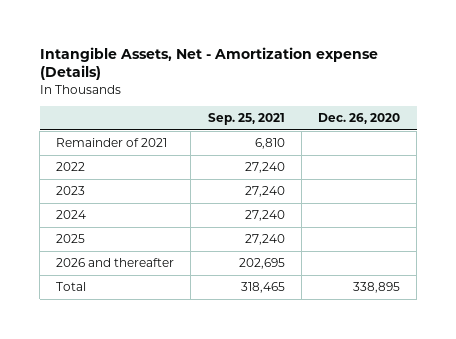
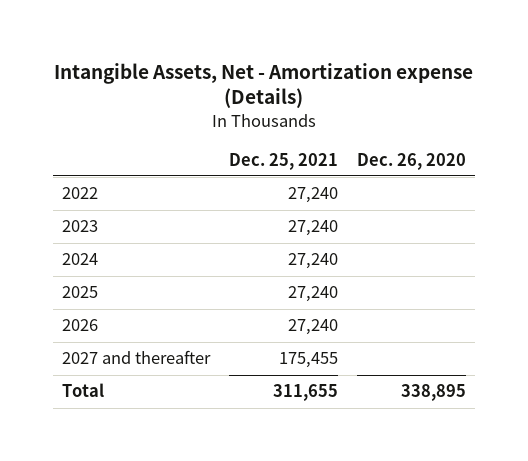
- | Sep. 25, 2021 | Dec. 26, 2020
+ | Dec. 25, 2021 | Dec. 26, 2020
- Remainder of 2021 | 6,810 |
- 2026 and thereafter | 202,695 |
+ 2026 | 27,240 |
+ 2027 and thereafter | 175,455 |

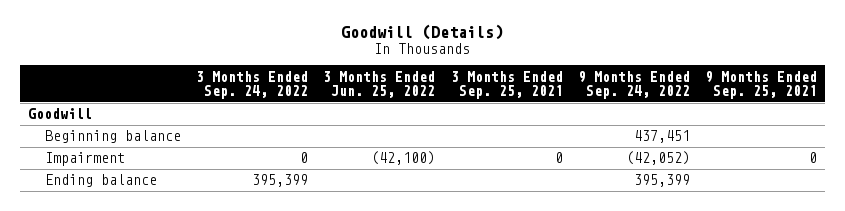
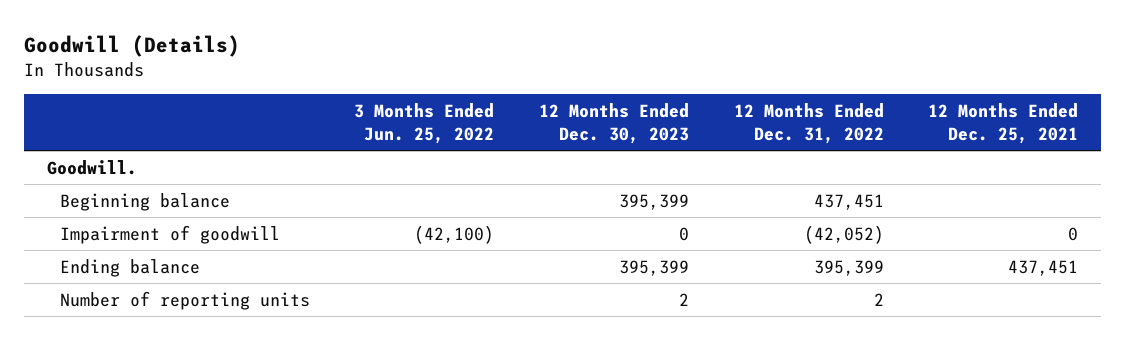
- | 3 Months Ended Sep. 24, 2022 | 3 Months Ended Jun. 25, 2022 | 3 Months Ended Sep. 25, 2021 | 9 Months Ended Sep. 24, 2022 | 9 Months Ended Sep. 25, 2021
+ | 3 Months Ended Jun. 25, 2022 | 12 Months Ended Dec. 30, 2023 | 12 Months Ended Dec. 31, 2022 | 12 Months Ended Dec. 25, 2021
- Goodwill
+ Goodwill.
- Impairment | 0 | (42,100) | 0 | (42,052) | 0
+ Impairment of goodwill | (42,100) | 0 | (42,052) | 0
+ Number of reporting units | | 2 | 2 |

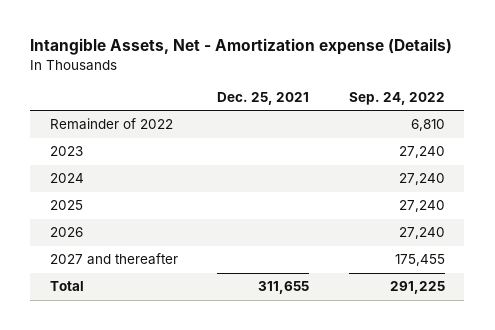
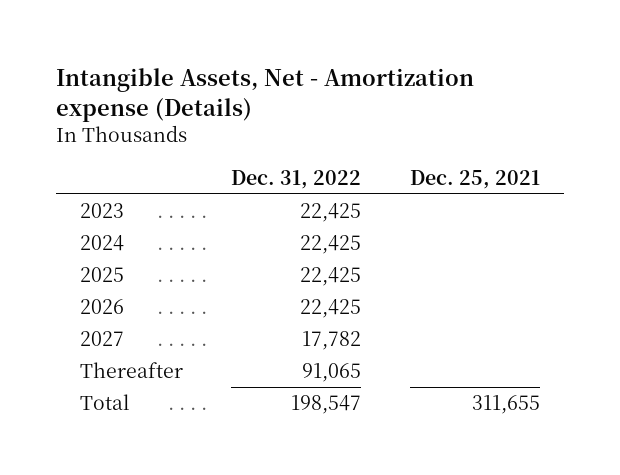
- | Dec. 25, 2021 | Sep. 24, 2022
+ | Dec. 31, 2022 | Dec. 25, 2021
- Remainder of 2022 | | 6,810
- 2027 and thereafter | | 175,455
+ 2027 | 17,782 |
+ Thereafter | 91,065 |

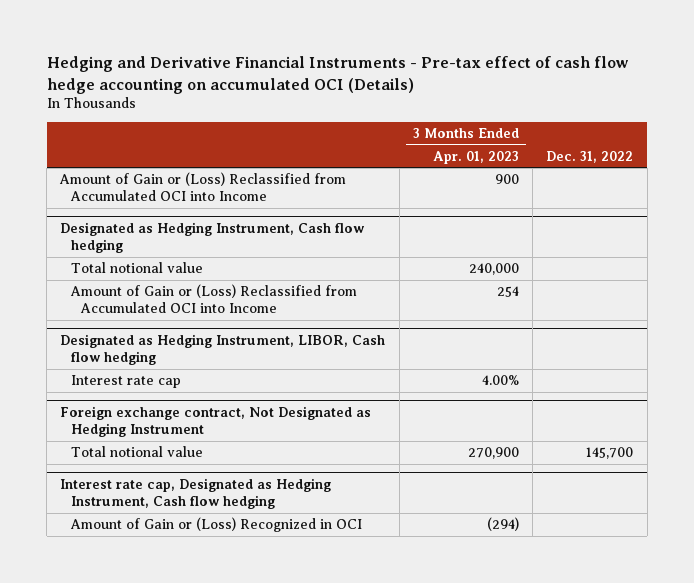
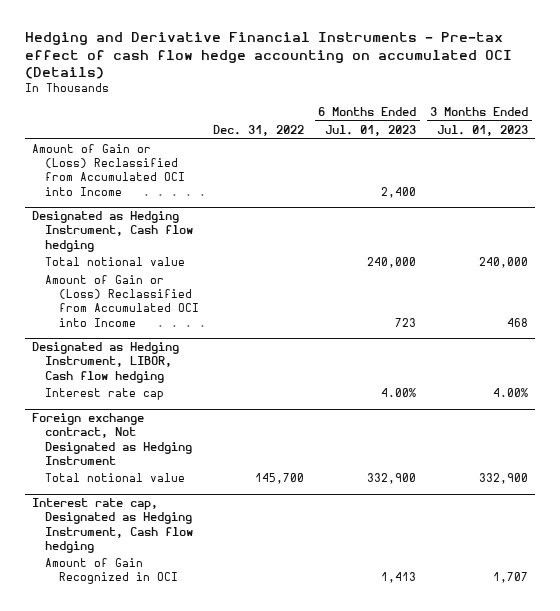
- | 3 Months Ended Apr. 01, 2023 | Dec. 31, 2022
+ | Dec. 31, 2022 | 6 Months Ended Jul. 01, 2023 | 3 Months Ended Jul. 01, 2023
@ Interest rate cap, Designated as Hedging Instrument, Cash flow hedging
- Amount of Gain or (Loss) Recognized in OCI | (294) |
+ Amount of Gain Recognized in OCI | | 1,413 | 1,707

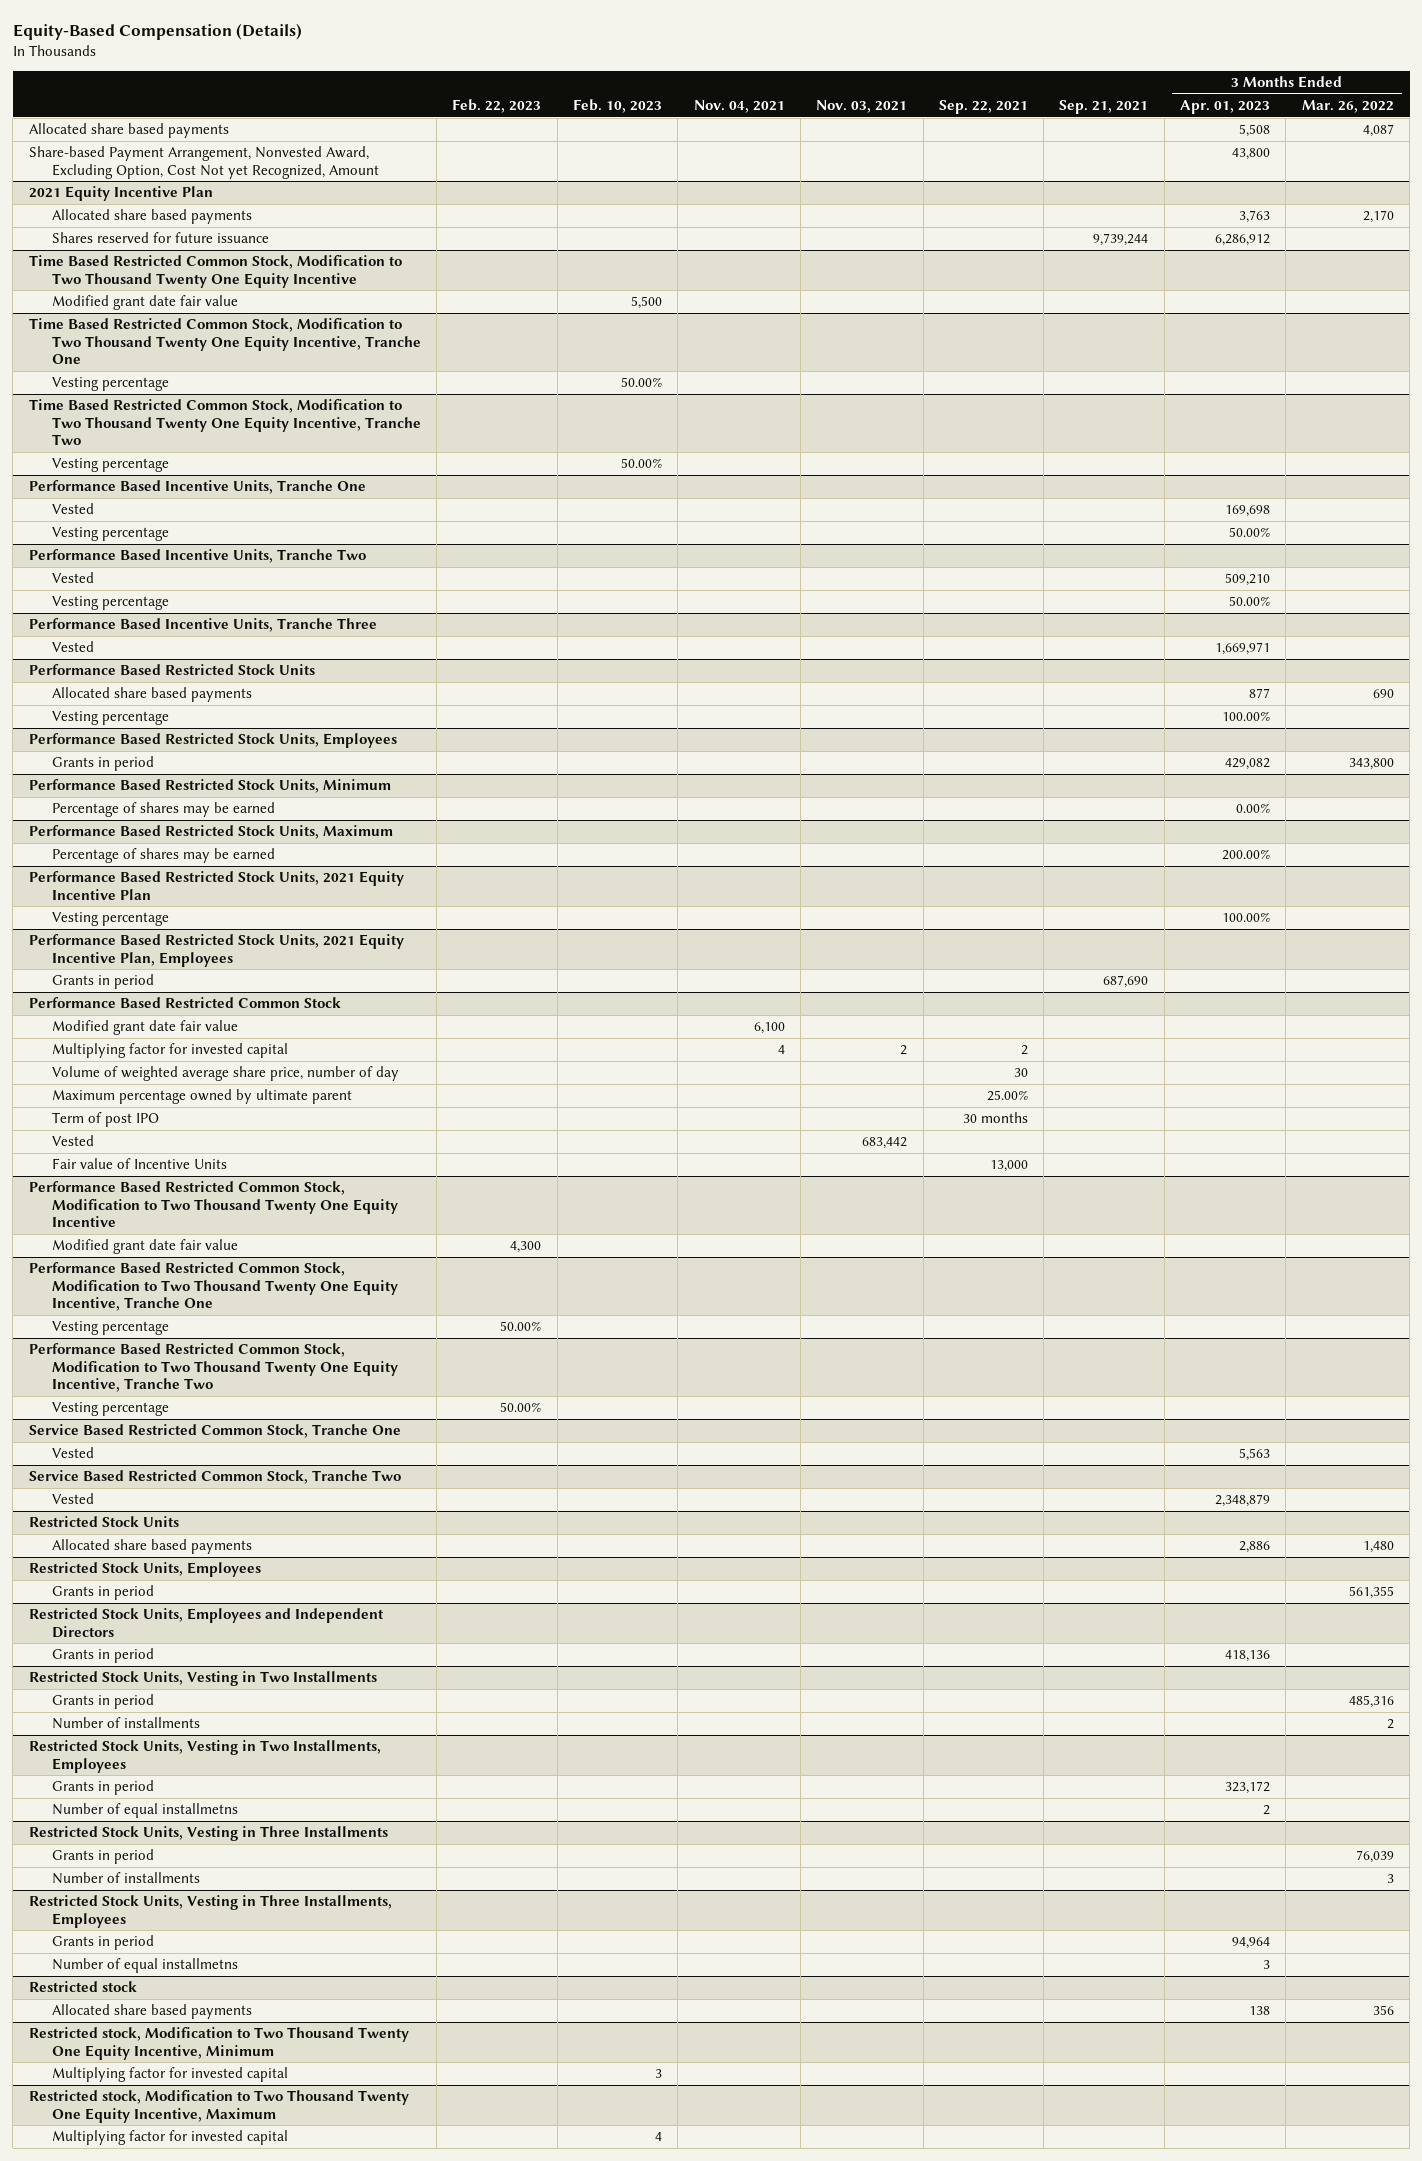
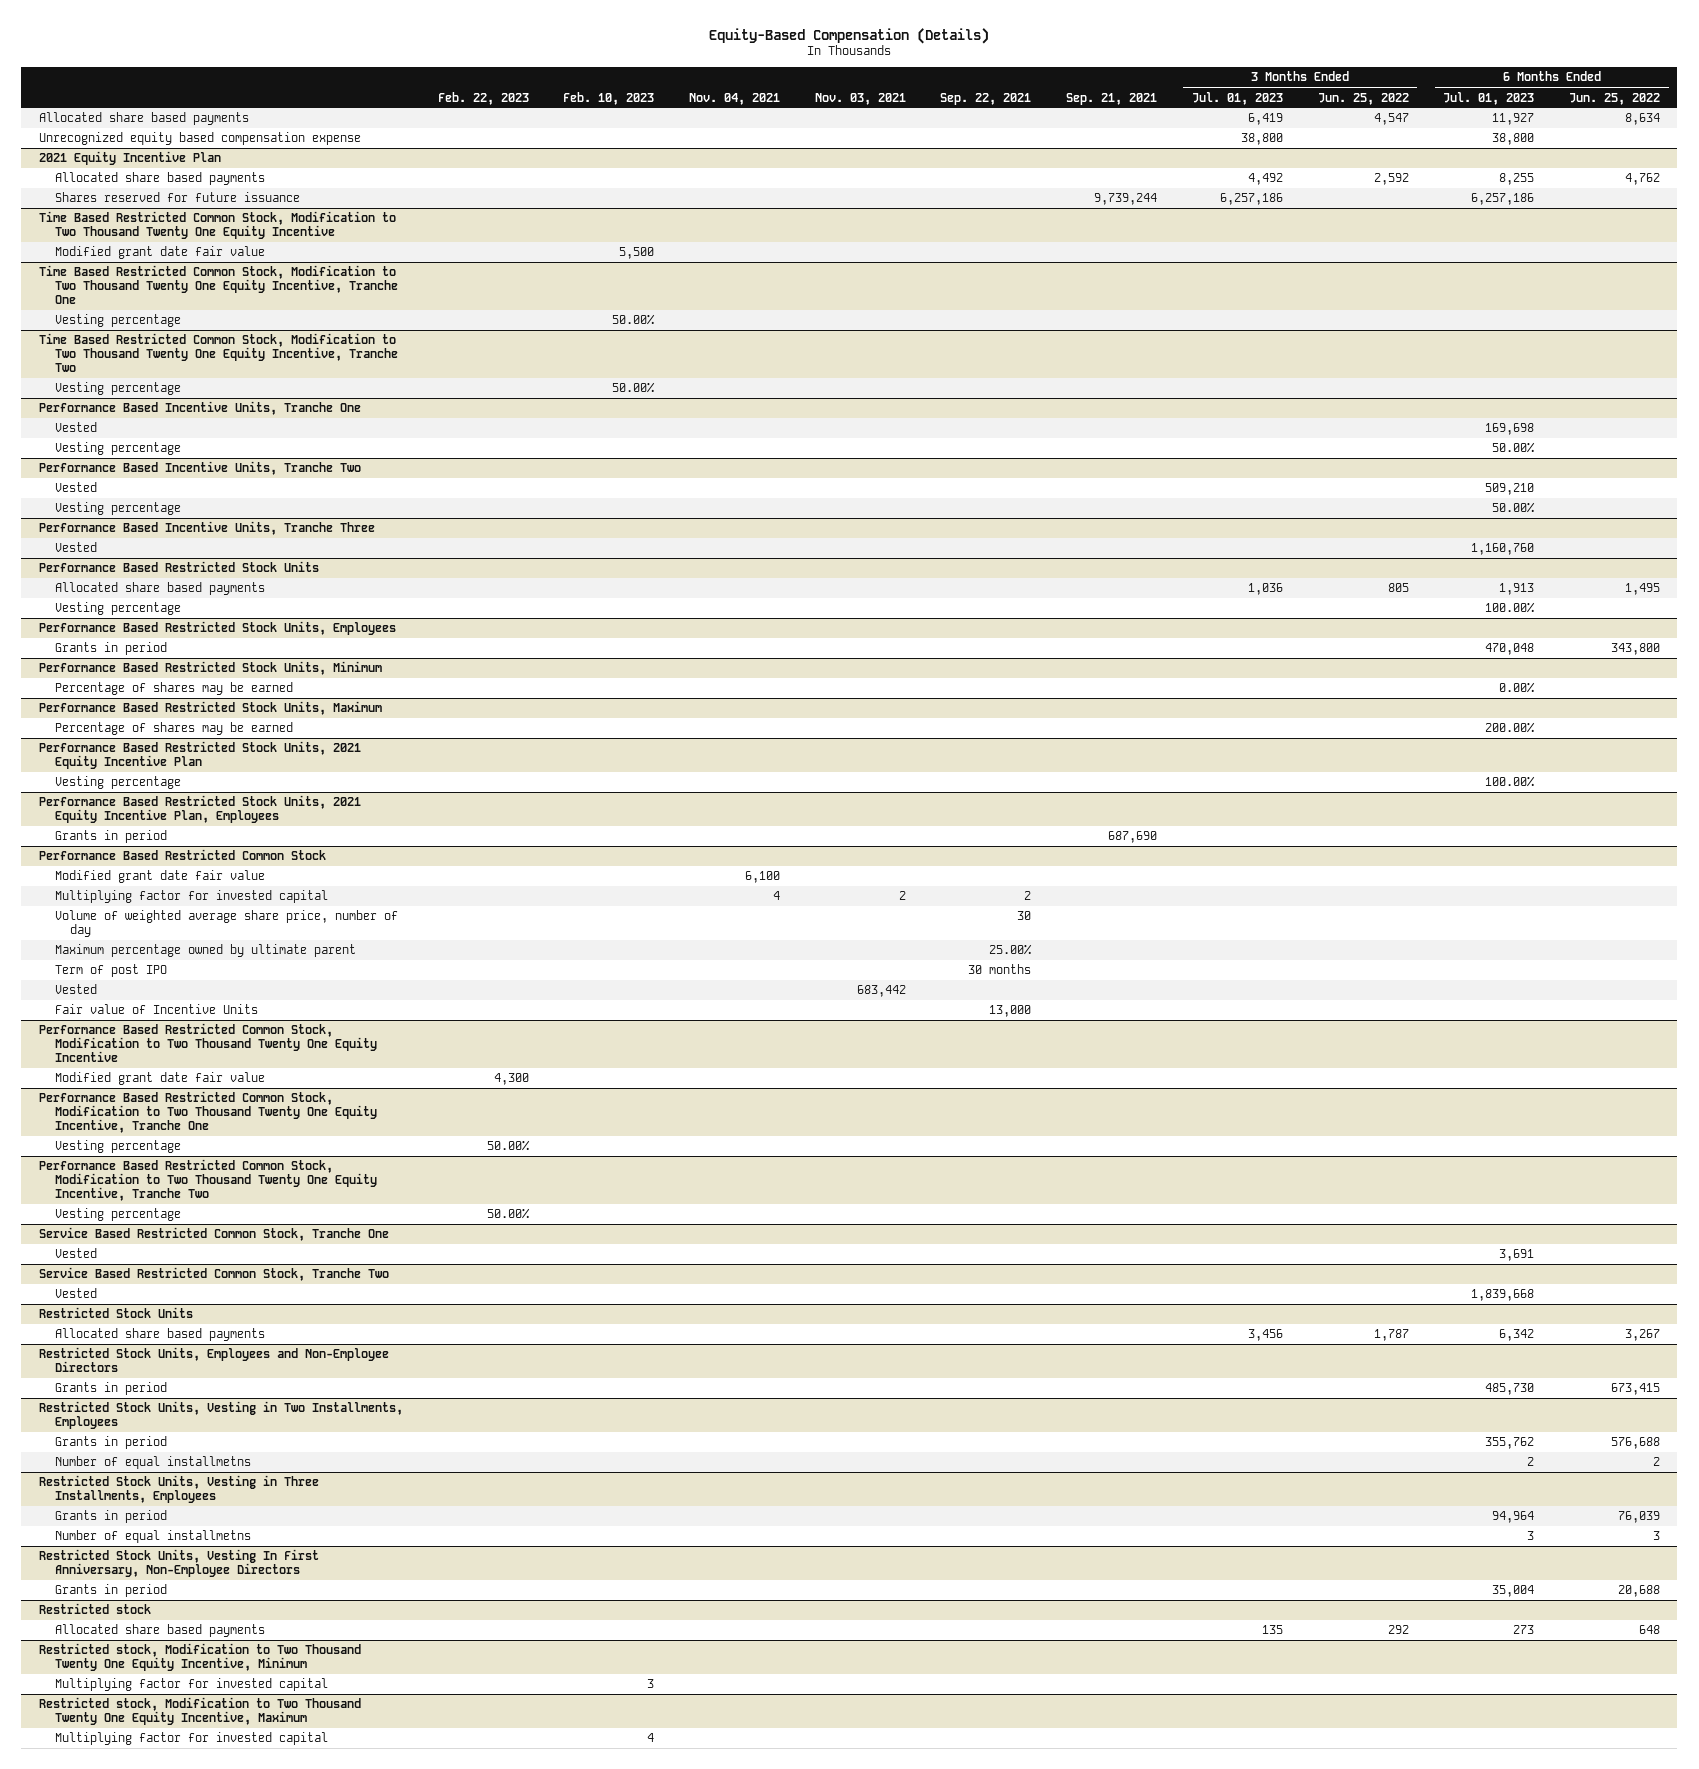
- | Feb. 22, 2023 | Feb. 10, 2023 | Nov. 04, 2021 | Nov. 03, 2021 | Sep. 22, 2021 | Sep. 21, 2021 | 3 Months Ended Apr. 01, 2023 | 3 Months Ended Mar. 26, 2022
+ | Feb. 22, 2023 | Feb. 10, 2023 | Nov. 04, 2021 | Nov. 03, 2021 | Sep. 22, 2021 | Sep. 21, 2021 | 3 Months Ended Jul. 01, 2023 | 3 Months Ended Jun. 25, 2022 | 6 Months Ended Jul. 01, 2023 | 6 Months Ended Jun. 25, 2022
- Share-based Payment Arrangement, Nonvested Award, Excluding Option, Cost Not yet Recognized, Amount | | | | | | | 43,800 |
+ Unrecognized equity based compensation expense | | | | | | | 38,800 | | 38,800 |
- Restricted Stock Units, Employees
- Grants in period | | | | | | | | 561,355
- Restricted Stock Units, Employees and Independent Directors
+ Restricted Stock Units, Employees and Non-Employee Directors
- Restricted Stock Units, Vesting in Two Installments
- Grants in period | | | | | | | | 485,316
- Number of installments | | | | | | | | 2
- Restricted Stock Units, Vesting in Three Installments
- Grants in period | | | | | | | | 76,039
- Number of installments | | | | | | | | 3
+ Restricted Stock Units, Vesting In First Anniversary, Non-Employee Directors
+ Grants in period | | | | | | | | | 35,004 | 20,688

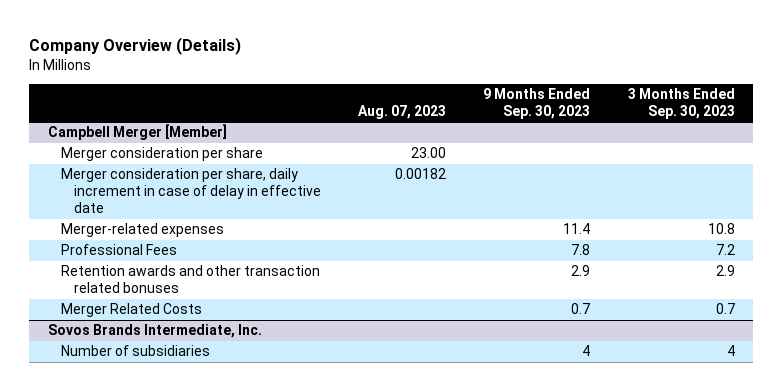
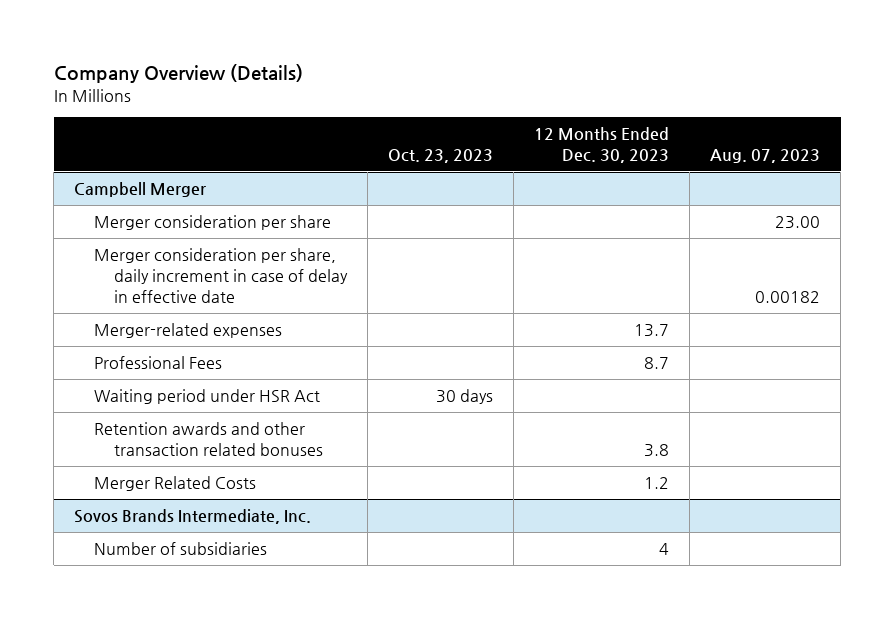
- | Aug. 07, 2023 | 9 Months Ended Sep. 30, 2023 | 3 Months Ended Sep. 30, 2023
+ | Oct. 23, 2023 | 12 Months Ended Dec. 30, 2023 | Aug. 07, 2023
- Campbell Merger [Member]
+ Campbell Merger
+ Waiting period under HSR Act | 30 days | |

